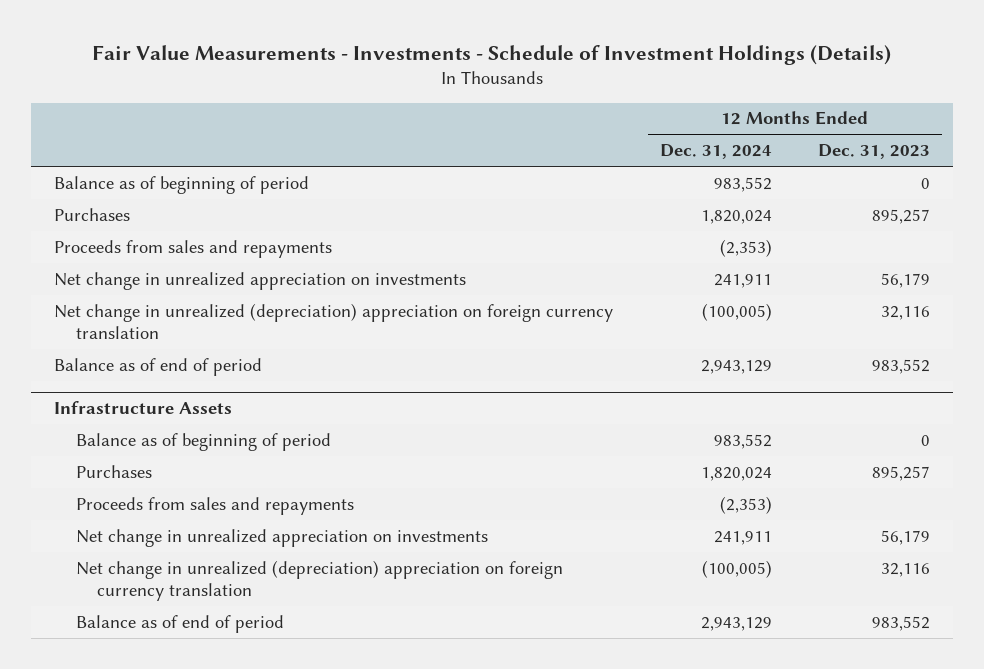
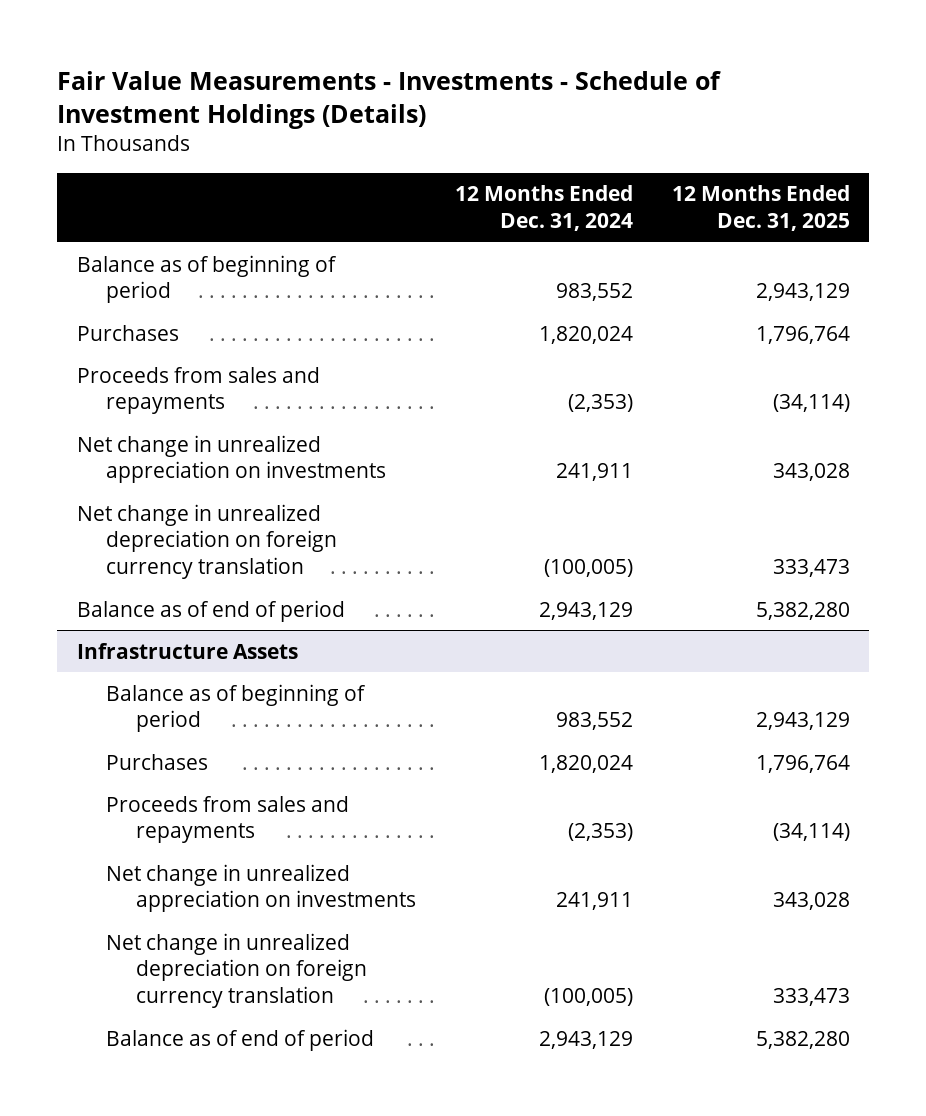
- | 12 Months Ended Dec. 31, 2024 | 12 Months Ended Dec. 31, 2023
+ | 12 Months Ended Dec. 31, 2024 | 12 Months Ended Dec. 31, 2025
- Net change in unrealized (depreciation) appreciation on foreign currency translation | (100,005) | 32,116
+ Net change in unrealized depreciation on foreign currency translation | (100,005) | 333,473
@ Infrastructure Assets
- Net change in unrealized (depreciation) appreciation on foreign currency translation | (100,005) | 32,116
+ Net change in unrealized depreciation on foreign currency translation | (100,005) | 333,473

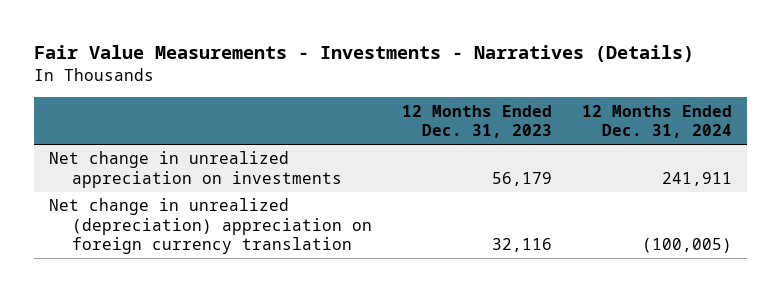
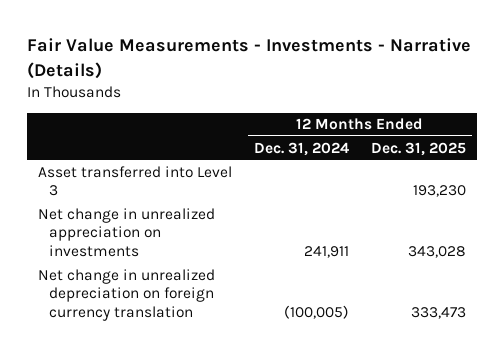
- Fair Value Measurements - Investments - Narratives (Details)
+ Fair Value Measurements - Investments - Narrative (Details)
- | 12 Months Ended Dec. 31, 2023 | 12 Months Ended Dec. 31, 2024
+ | 12 Months Ended Dec. 31, 2024 | 12 Months Ended Dec. 31, 2025
+ Asset transferred into Level 3 | | 193,230
- Net change in unrealized (depreciation) appreciation on foreign currency translation | 32,116 | (100,005)
+ Net change in unrealized depreciation on foreign currency translation | (100,005) | 333,473

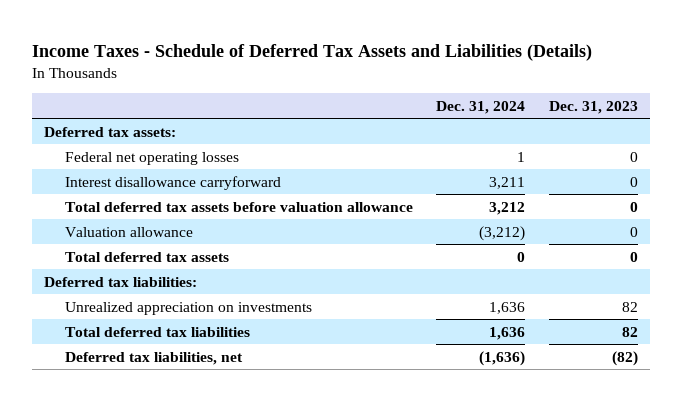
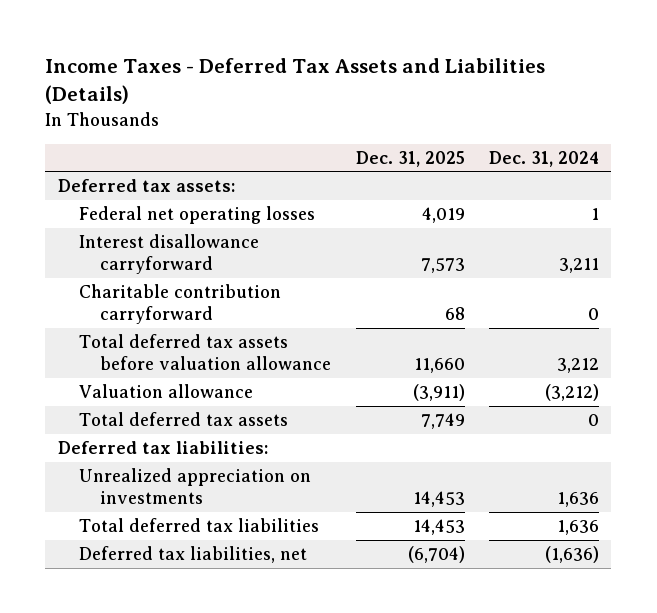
- Income Taxes - Schedule of Deferred Tax Assets and Liabilities (Details)
+ Income Taxes - Deferred Tax Assets and Liabilities (Details)
- | Dec. 31, 2024 | Dec. 31, 2023
+ | Dec. 31, 2025 | Dec. 31, 2024
+ Charitable contribution carryforward | 68 | 0

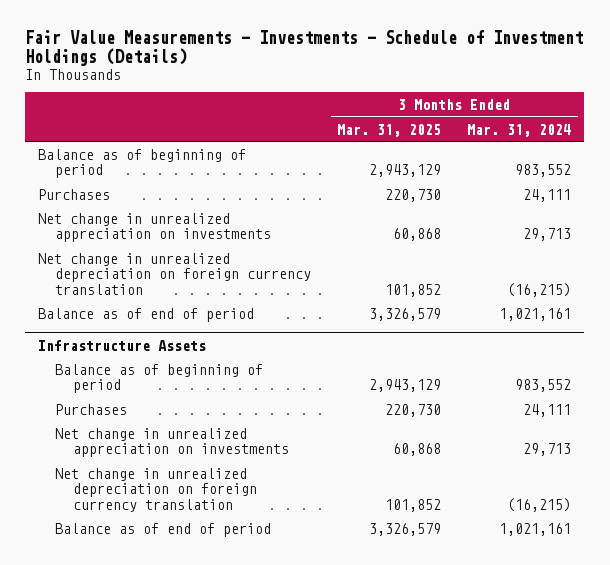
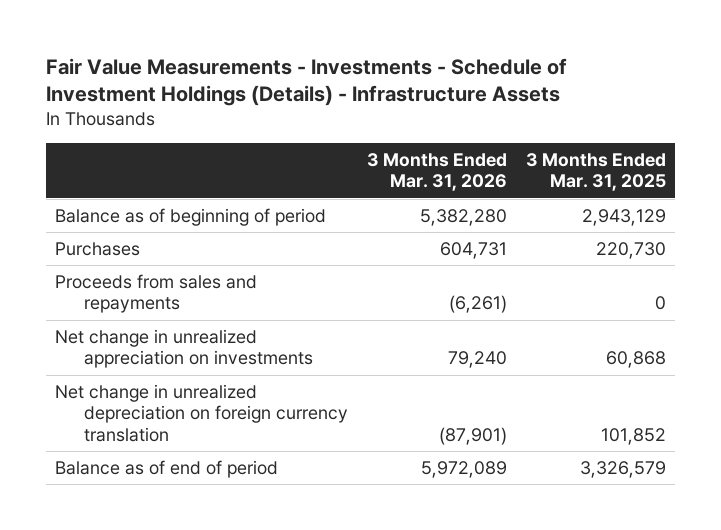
- Fair Value Measurements - Investments - Schedule of Investment Holdings (Details)
+ Fair Value Measurements - Investments - Schedule of Investment Holdings (Details) - Infrastructure Assets
- | 3 Months Ended Mar. 31, 2025 | 3 Months Ended Mar. 31, 2024
+ | 3 Months Ended Mar. 31, 2026 | 3 Months Ended Mar. 31, 2025
- Net change in unrealized appreciation on investments | 60,868 | 29,713
- Net change in unrealized depreciation on foreign currency translation | 101,852 | (16,215)
- Balance as of end of period | 3,326,579 | 1,021,161
- Infrastructure Assets
- Balance as of beginning of period | 2,943,129 | 983,552
- Purchases | 220,730 | 24,111
+ Proceeds from sales and repayments | (6,261) | 0

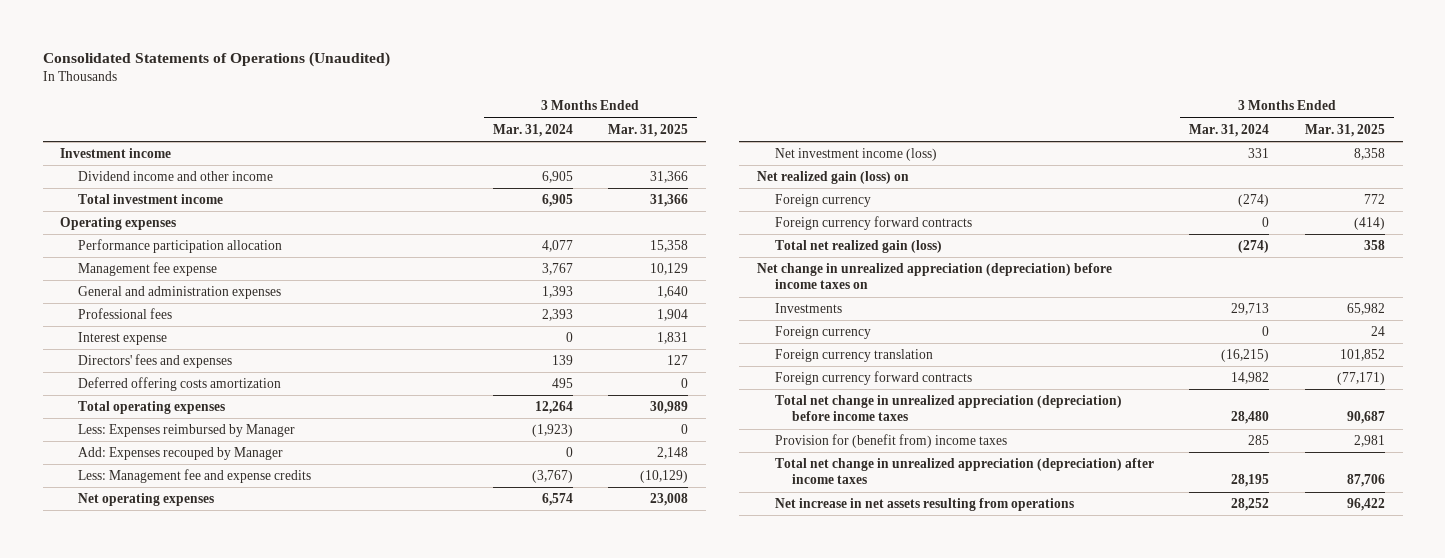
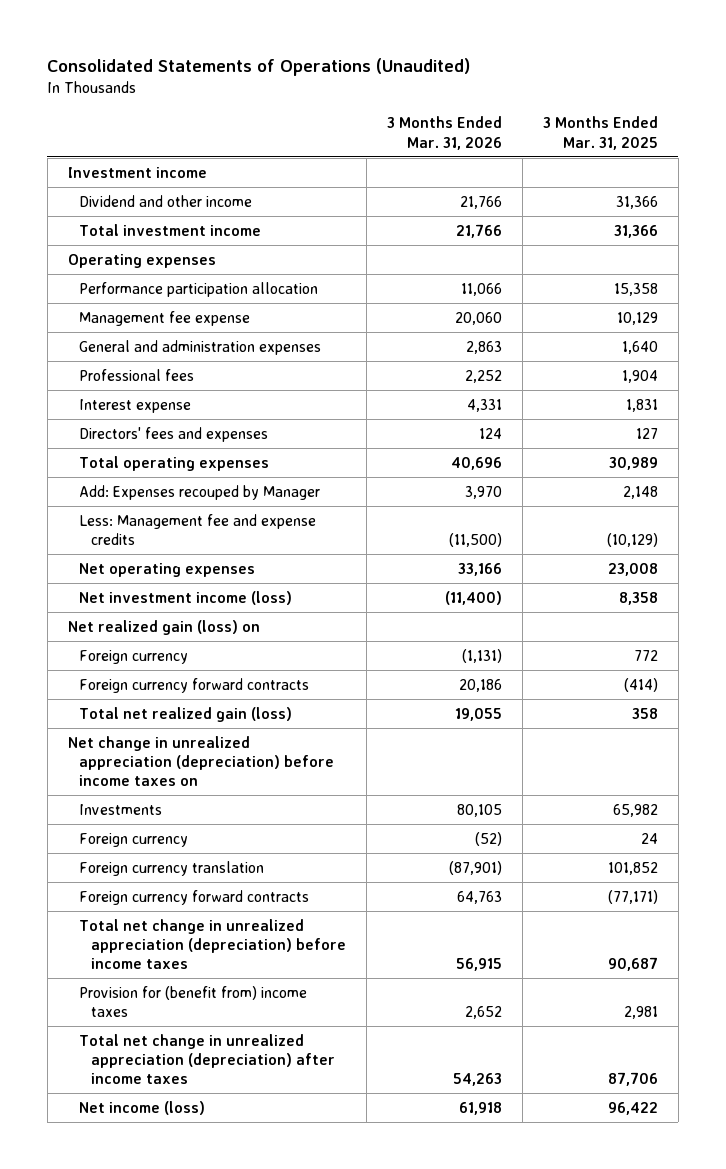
- | 3 Months Ended Mar. 31, 2024 | 3 Months Ended Mar. 31, 2025
+ | 3 Months Ended Mar. 31, 2026 | 3 Months Ended Mar. 31, 2025
- Dividend income and other income | 6,905 | 31,366
+ Dividend and other income | 21,766 | 31,366
- Deferred offering costs amortization | 495 | 0
- Less: Expenses reimbursed by Manager | (1,923) | 0
- Net increase in net assets resulting from operations | 28,252 | 96,422
+ Net income (loss) | 61,918 | 96,422

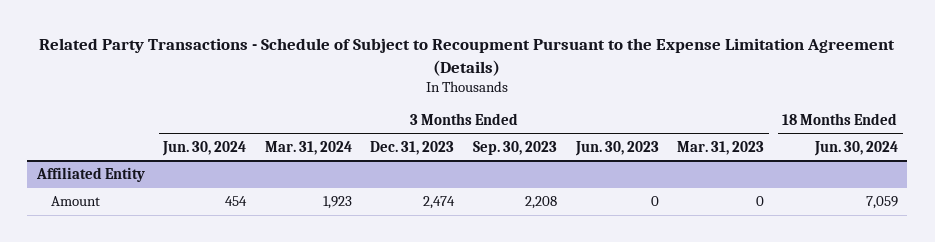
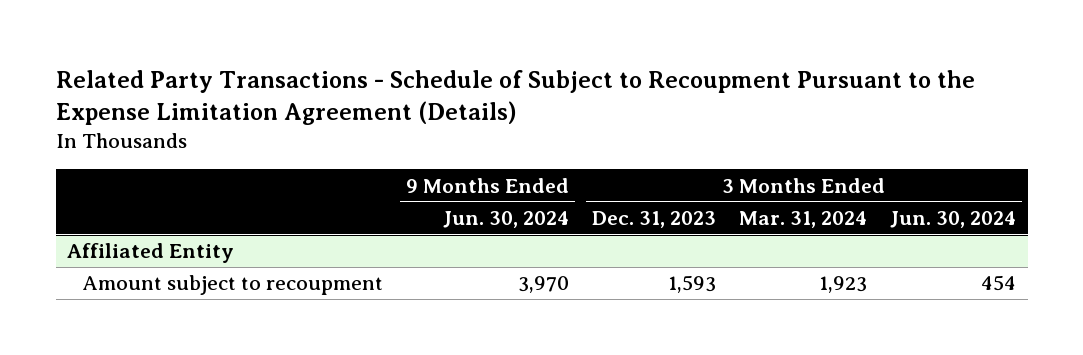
- | 3 Months Ended Jun. 30, 2024 | 3 Months Ended Mar. 31, 2024 | 3 Months Ended Dec. 31, 2023 | 3 Months Ended Sep. 30, 2023 | 3 Months Ended Jun. 30, 2023 | 3 Months Ended Mar. 31, 2023 | 18 Months Ended Jun. 30, 2024
+ | 9 Months Ended Jun. 30, 2024 | 3 Months Ended Dec. 31, 2023 | 3 Months Ended Mar. 31, 2024 | 3 Months Ended Jun. 30, 2024
@ Affiliated Entity
- Amount | 454 | 1,923 | 2,474 | 2,208 | 0 | 0 | 7,059
+ Amount subject to recoupment | 3,970 | 1,593 | 1,923 | 454

